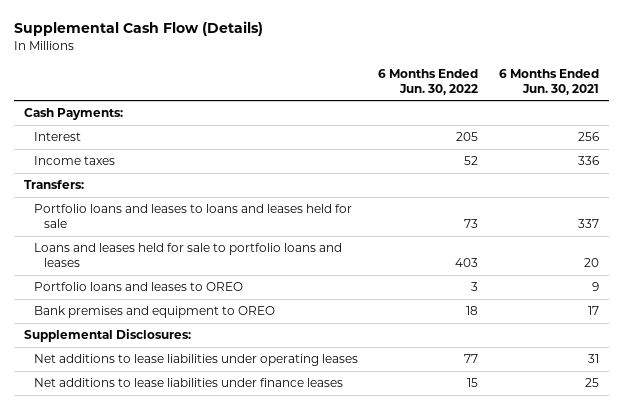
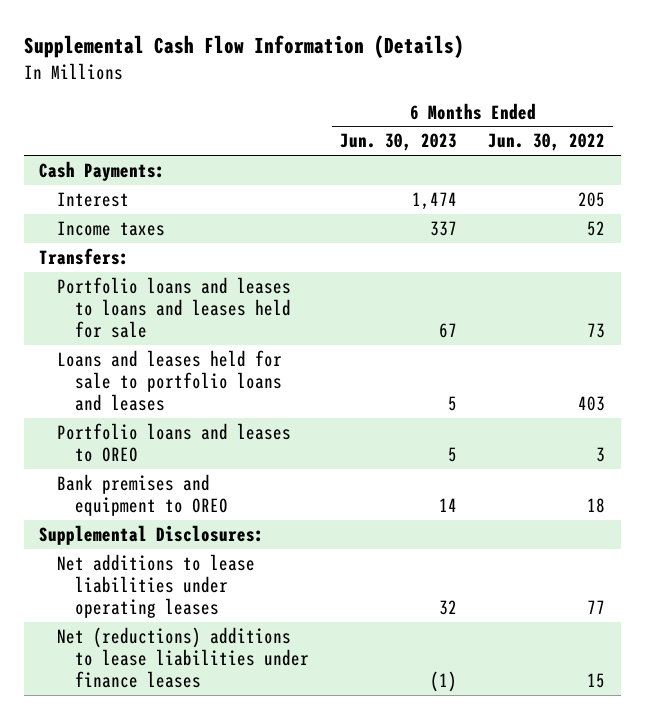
- Supplemental Cash Flow (Details)
+ Supplemental Cash Flow Information (Details)
- | 6 Months Ended Jun. 30, 2022 | 6 Months Ended Jun. 30, 2021
+ | 6 Months Ended Jun. 30, 2023 | 6 Months Ended Jun. 30, 2022
- Net additions to lease liabilities under finance leases | 15 | 25
+ Net (reductions) additions to lease liabilities under finance leases | (1) | 15

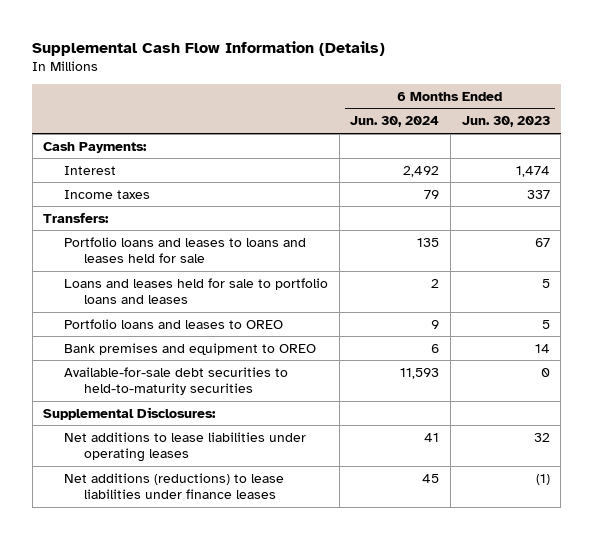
- | 6 Months Ended Jun. 30, 2023 | 6 Months Ended Jun. 30, 2022
+ | 6 Months Ended Jun. 30, 2024 | 6 Months Ended Jun. 30, 2023
+ Available-for-sale debt securities to held-to-maturity securities | 11,593 | 0
- Net (reductions) additions to lease liabilities under finance leases | (1) | 15
+ Net additions (reductions) to lease liabilities under finance leases | 45 | (1)

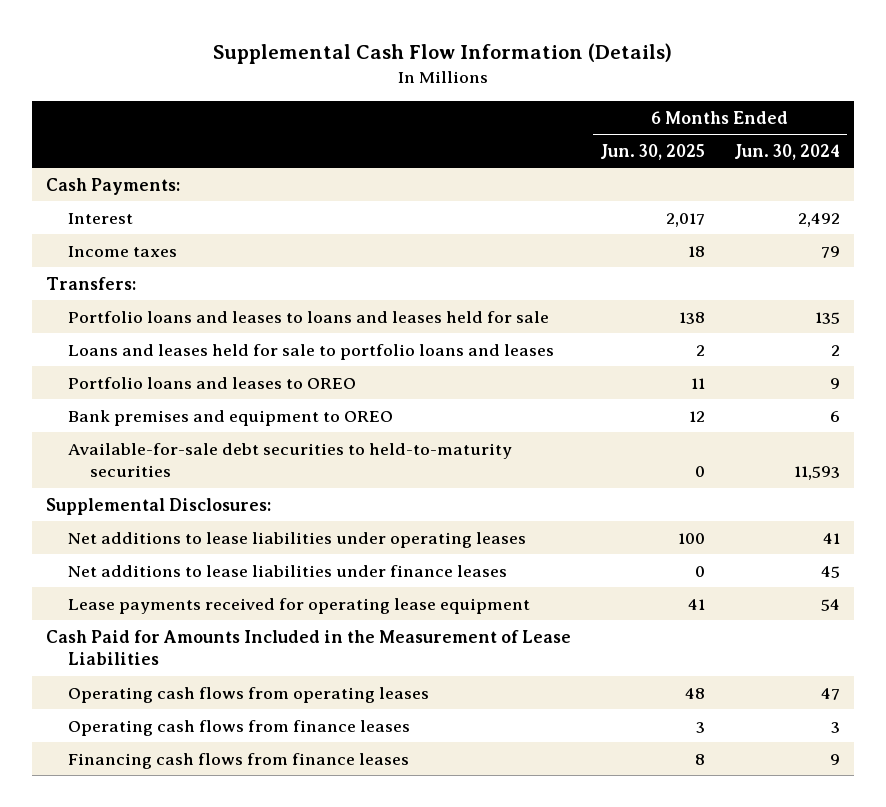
- | 6 Months Ended Jun. 30, 2024 | 6 Months Ended Jun. 30, 2023
+ | 6 Months Ended Jun. 30, 2025 | 6 Months Ended Jun. 30, 2024
- Net additions (reductions) to lease liabilities under finance leases | 45 | (1)
+ Net additions to lease liabilities under finance leases | 0 | 45
+ Lease payments received for operating lease equipment | 41 | 54
+ Cash Paid for Amounts Included in the Measurement of Lease Liabilities
+ Operating cash flows from operating leases | 48 | 47
+ Operating cash flows from finance leases | 3 | 3
+ Financing cash flows from finance leases | 8 | 9

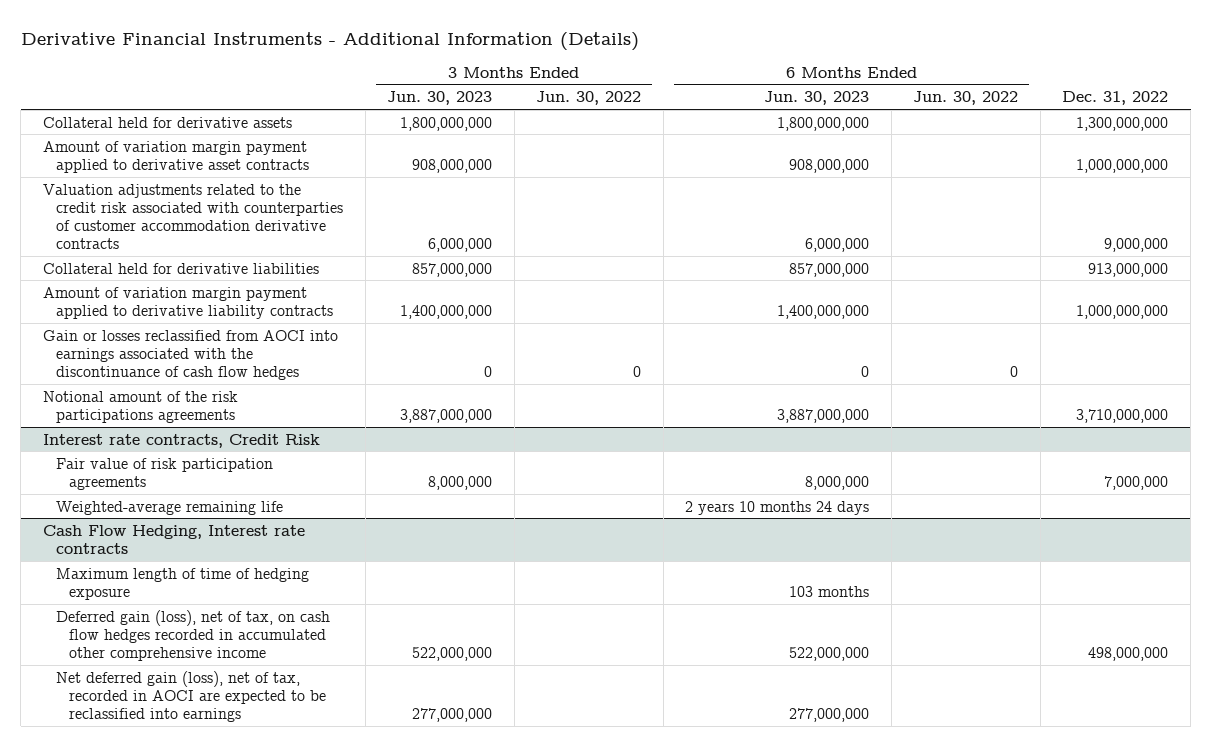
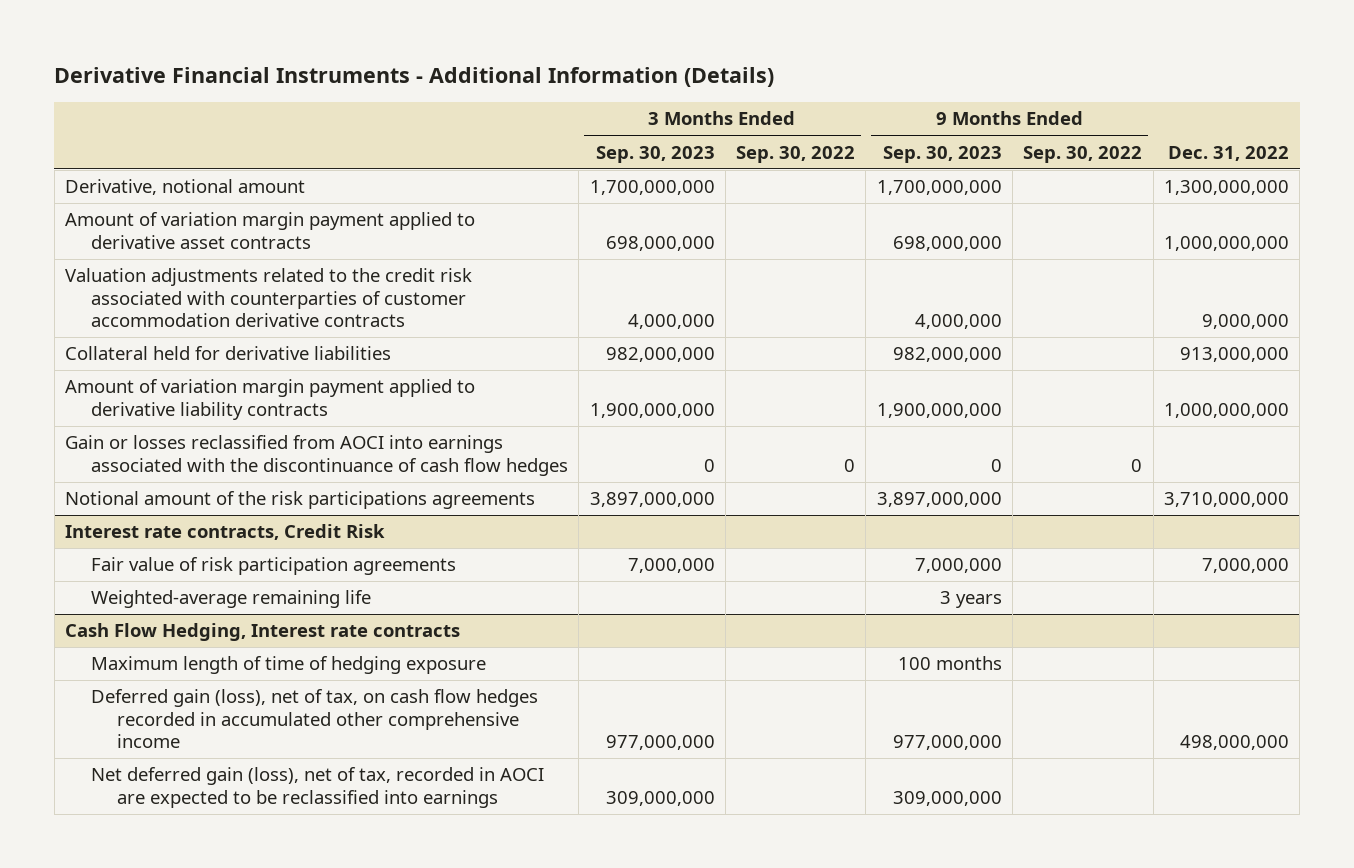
- | 3 Months Ended Jun. 30, 2023 | 3 Months Ended Jun. 30, 2022 | 6 Months Ended Jun. 30, 2023 | 6 Months Ended Jun. 30, 2022 | Dec. 31, 2022
+ | 3 Months Ended Sep. 30, 2023 | 3 Months Ended Sep. 30, 2022 | 9 Months Ended Sep. 30, 2023 | 9 Months Ended Sep. 30, 2022 | Dec. 31, 2022
- Collateral held for derivative assets | 1,800,000,000 | | 1,800,000,000 | | 1,300,000,000
+ Derivative, notional amount | 1,700,000,000 | | 1,700,000,000 | | 1,300,000,000

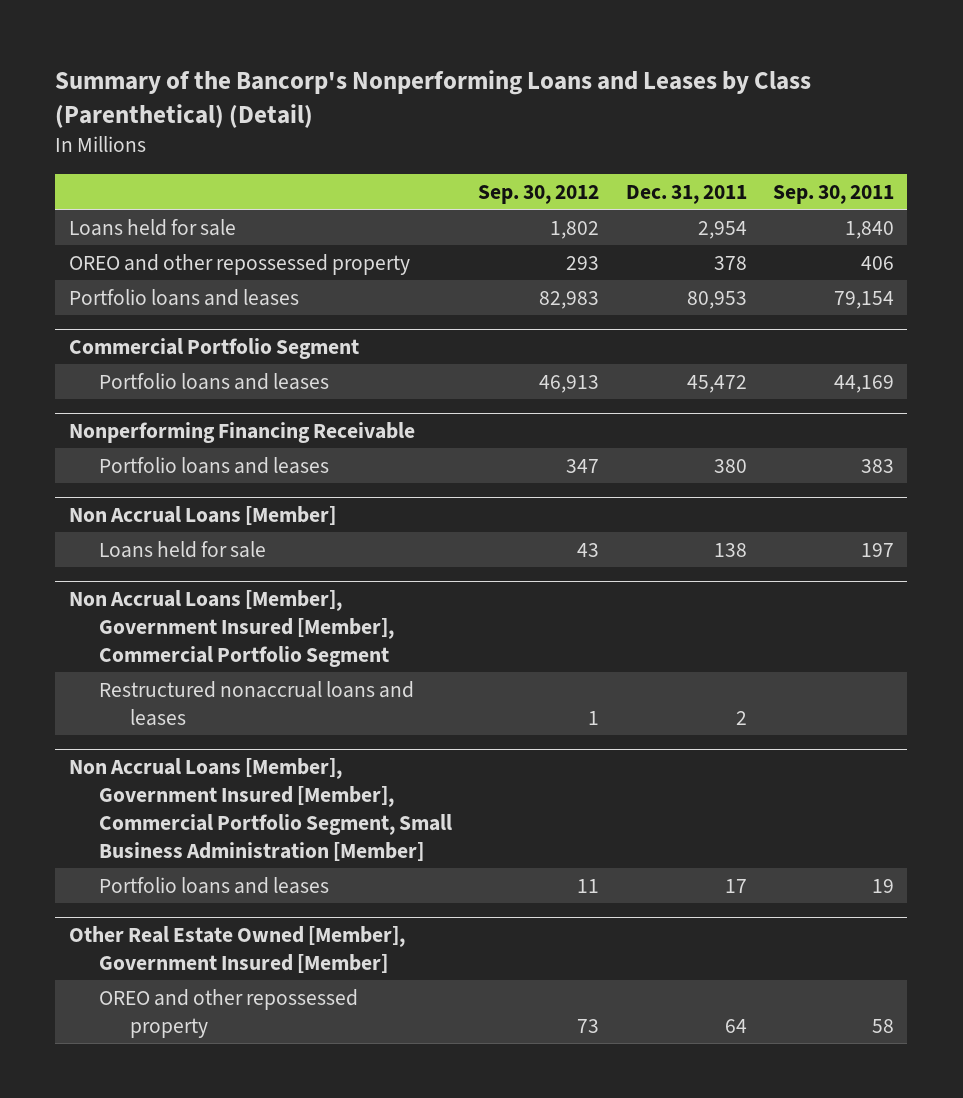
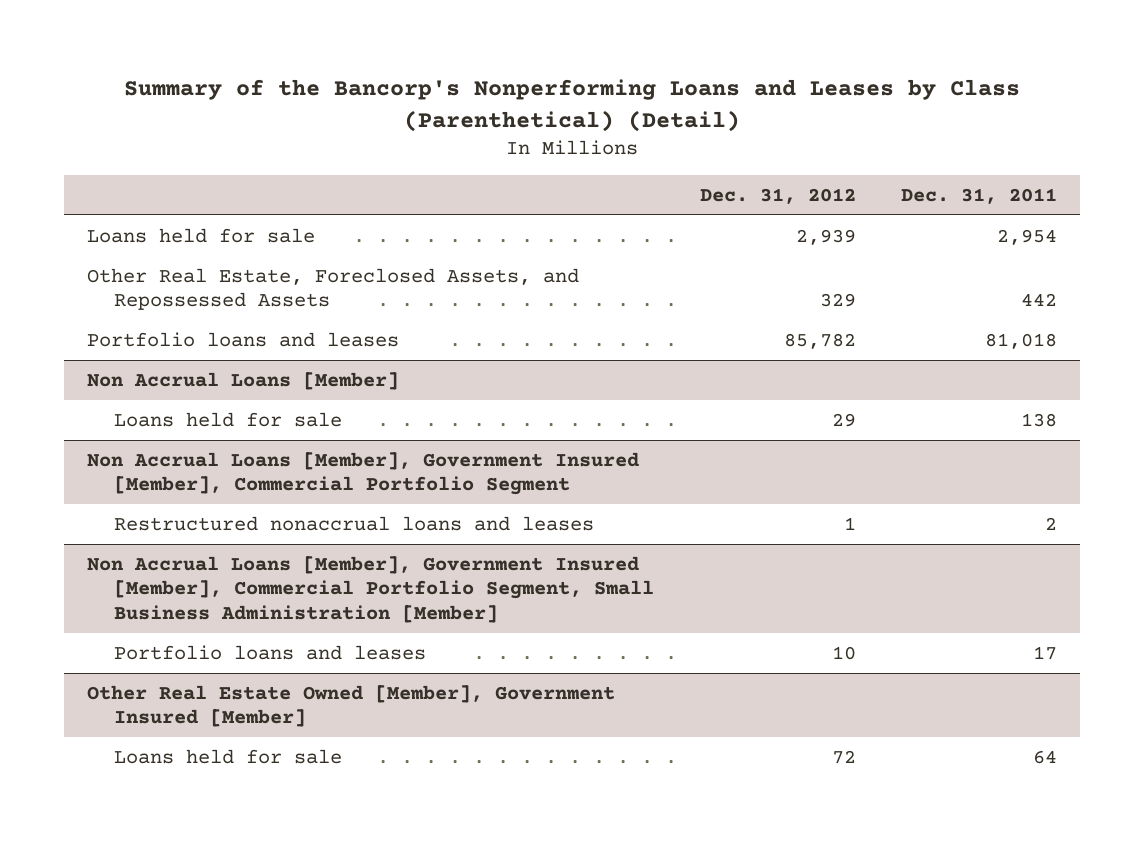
- | Sep. 30, 2012 | Dec. 31, 2011 | Sep. 30, 2011
+ | Dec. 31, 2012 | Dec. 31, 2011
- OREO and other repossessed property | 293 | 378 | 406
- Portfolio loans and leases | 82,983 | 80,953 | 79,154
- Commercial Portfolio Segment
- Portfolio loans and leases | 46,913 | 45,472 | 44,169
- Nonperforming Financing Receivable
- Portfolio loans and leases | 347 | 380 | 383
+ Other Real Estate, Foreclosed Assets, and Repossessed Assets | 329 | 442
+ Portfolio loans and leases | 85,782 | 81,018
@ Other Real Estate Owned [Member], Government Insured [Member]
- OREO and other repossessed property | 73 | 64 | 58
+ Loans held for sale | 72 | 64

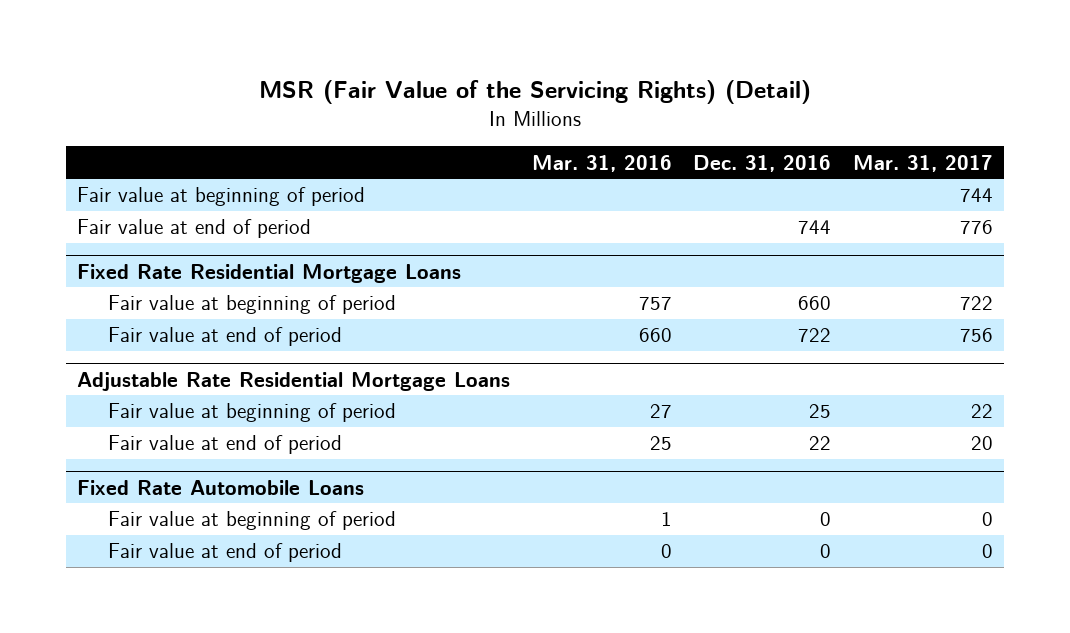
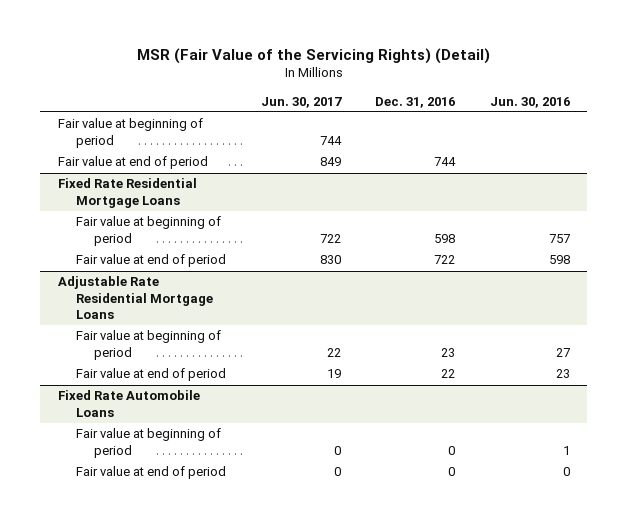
- | Mar. 31, 2016 | Dec. 31, 2016 | Mar. 31, 2017
+ | Jun. 30, 2017 | Dec. 31, 2016 | Jun. 30, 2016
@ Fixed Rate Residential Mortgage Loans
- Fair value at beginning of period | 757 | 660 | 722
+ Fair value at beginning of period | 722 | 598 | 757
@ Adjustable Rate Residential Mortgage Loans
- Fair value at beginning of period | 27 | 25 | 22
+ Fair value at beginning of period | 22 | 23 | 27

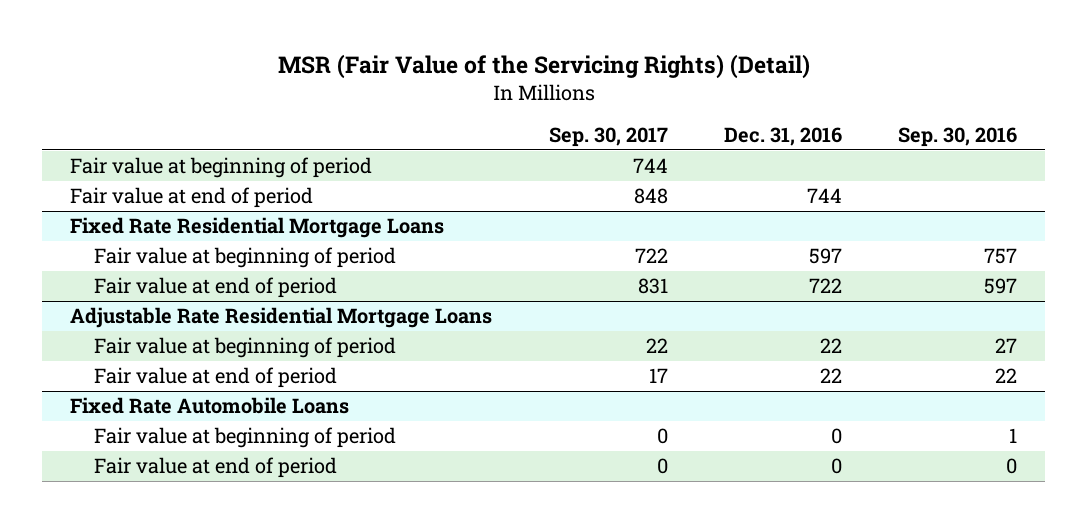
- | Jun. 30, 2017 | Dec. 31, 2016 | Jun. 30, 2016
+ | Sep. 30, 2017 | Dec. 31, 2016 | Sep. 30, 2016
@ Fixed Rate Residential Mortgage Loans
- Fair value at beginning of period | 722 | 598 | 757
+ Fair value at beginning of period | 722 | 597 | 757
@ Adjustable Rate Residential Mortgage Loans
- Fair value at beginning of period | 22 | 23 | 27
+ Fair value at beginning of period | 22 | 22 | 27

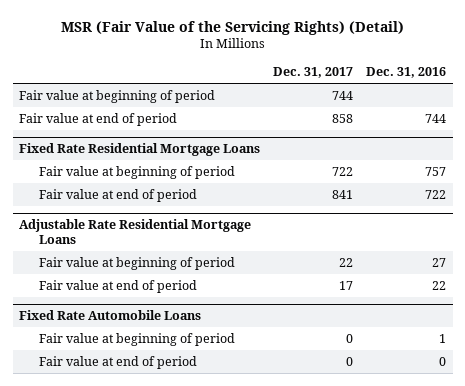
- | Sep. 30, 2017 | Dec. 31, 2016 | Sep. 30, 2016
+ | Dec. 31, 2017 | Dec. 31, 2016
@ Fixed Rate Residential Mortgage Loans
- Fair value at beginning of period | 722 | 597 | 757
+ Fair value at beginning of period | 722 | 757
@ Adjustable Rate Residential Mortgage Loans
- Fair value at beginning of period | 22 | 22 | 27
+ Fair value at beginning of period | 22 | 27
@ Fixed Rate Automobile Loans
- Fair value at beginning of period | 0 | 0 | 1
+ Fair value at beginning of period | 0 | 1

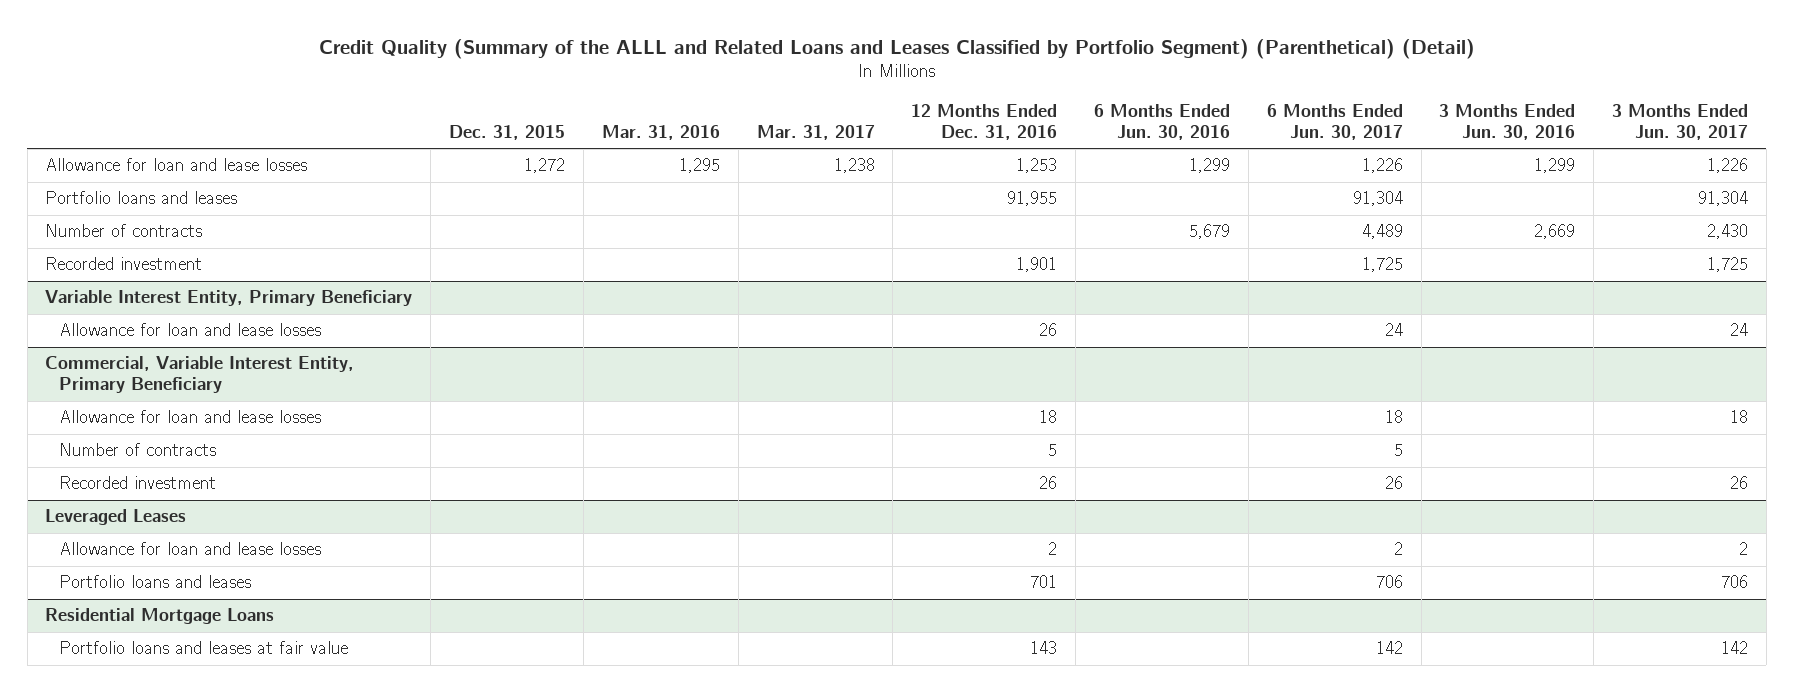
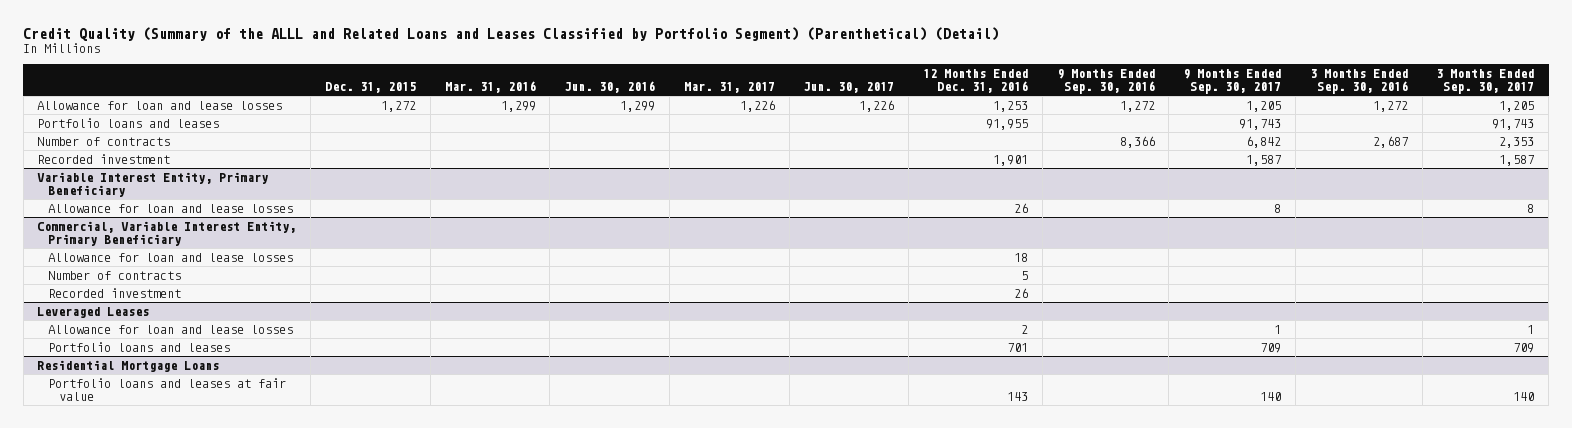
- | Dec. 31, 2015 | Mar. 31, 2016 | Mar. 31, 2017 | 12 Months Ended Dec. 31, 2016 | 6 Months Ended Jun. 30, 2016 | 6 Months Ended Jun. 30, 2017 | 3 Months Ended Jun. 30, 2016 | 3 Months Ended Jun. 30, 2017
+ | Dec. 31, 2015 | Mar. 31, 2016 | Jun. 30, 2016 | Mar. 31, 2017 | Jun. 30, 2017 | 12 Months Ended Dec. 31, 2016 | 9 Months Ended Sep. 30, 2016 | 9 Months Ended Sep. 30, 2017 | 3 Months Ended Sep. 30, 2016 | 3 Months Ended Sep. 30, 2017
- Allowance for loan and lease losses | 1,272 | 1,295 | 1,238 | 1,253 | 1,299 | 1,226 | 1,299 | 1,226
+ Allowance for loan and lease losses | 1,272 | 1,299 | 1,299 | 1,226 | 1,226 | 1,253 | 1,272 | 1,205 | 1,272 | 1,205

